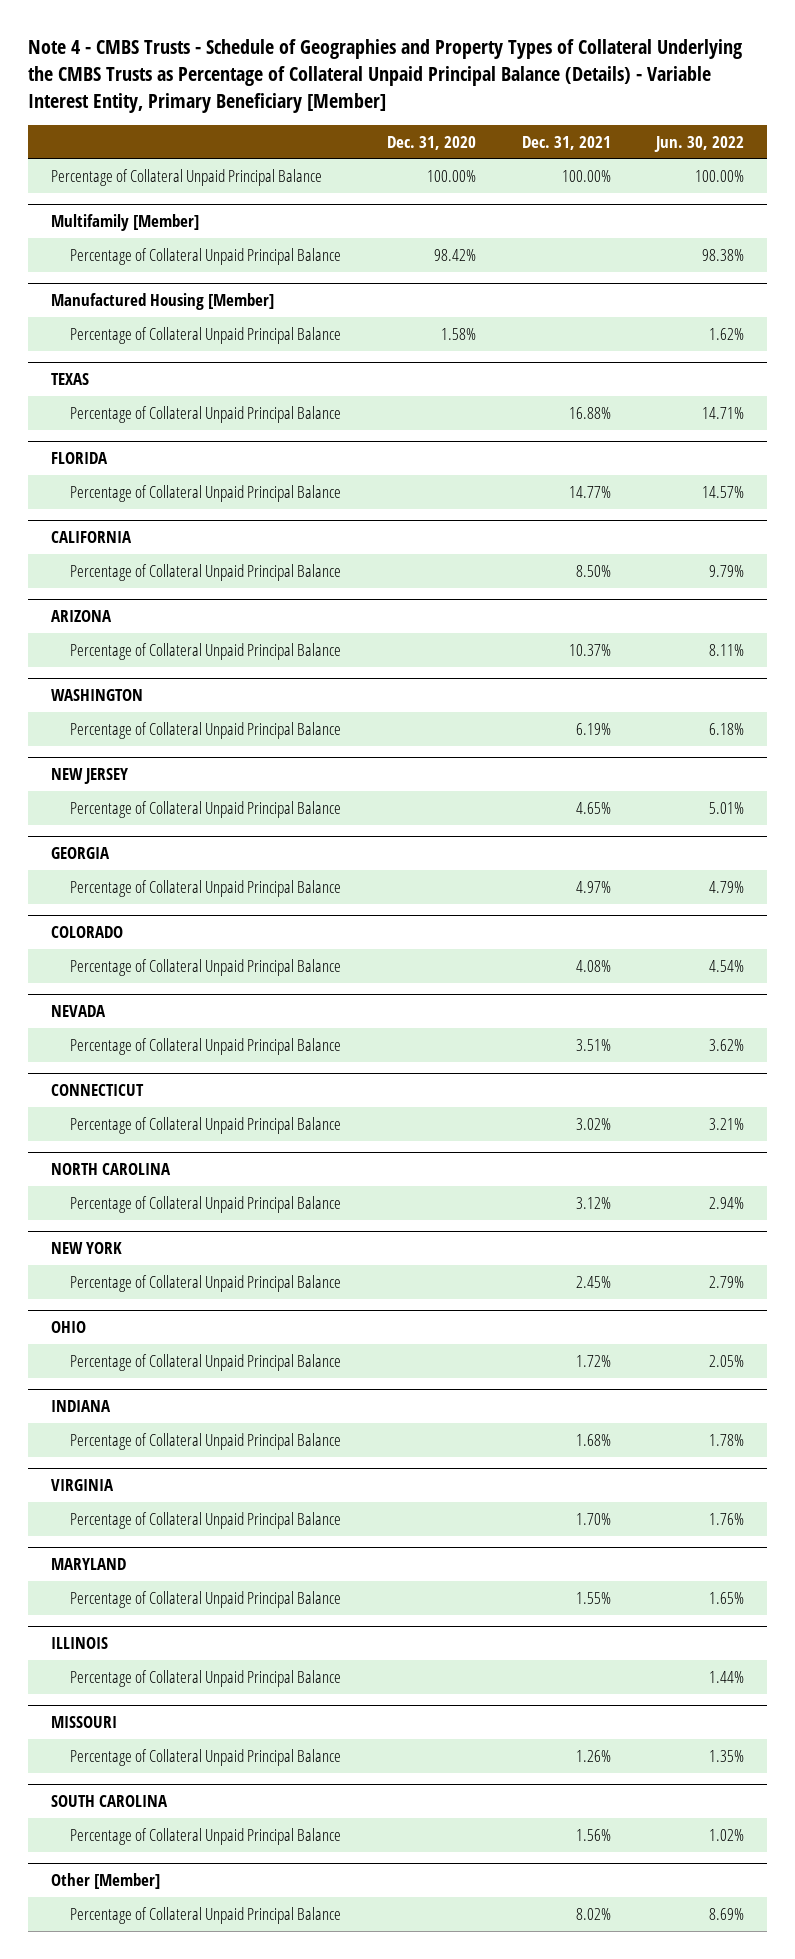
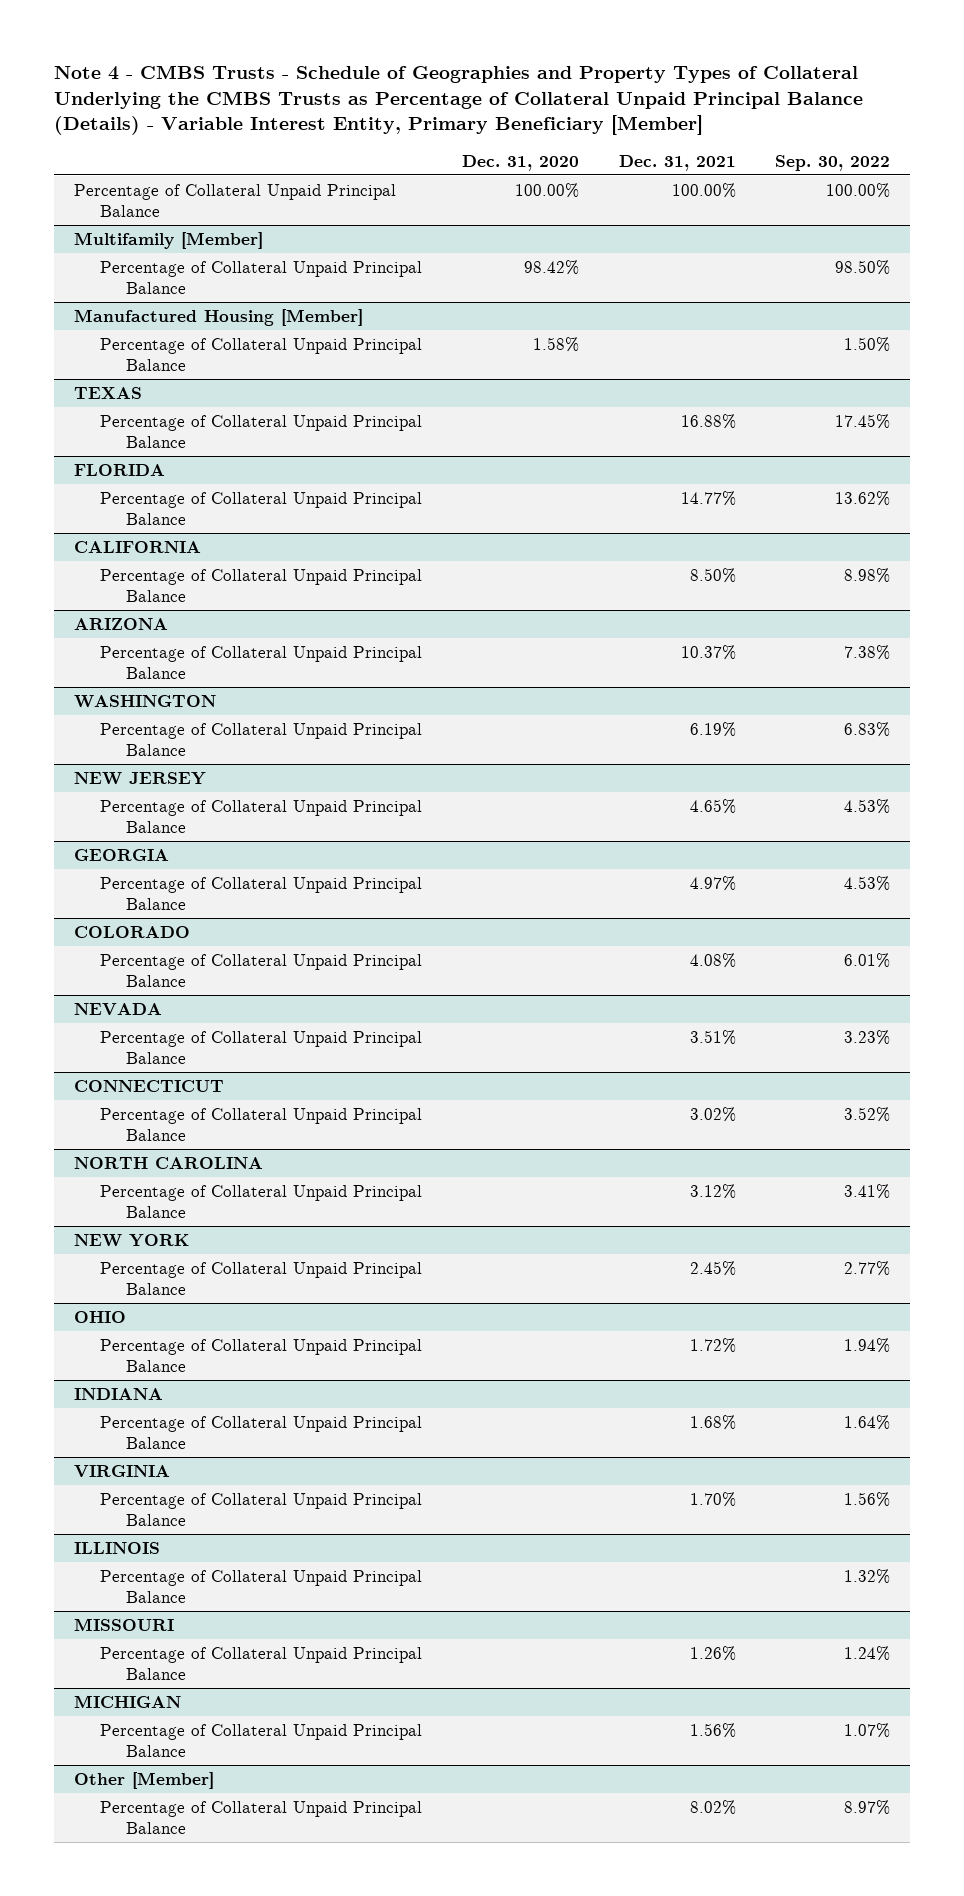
- | Dec. 31, 2020 | Dec. 31, 2021 | Jun. 30, 2022
+ | Dec. 31, 2020 | Dec. 31, 2021 | Sep. 30, 2022
- MARYLAND
- Percentage of Collateral Unpaid Principal Balance | | 1.55% | 1.65%
- SOUTH CAROLINA
+ MICHIGAN

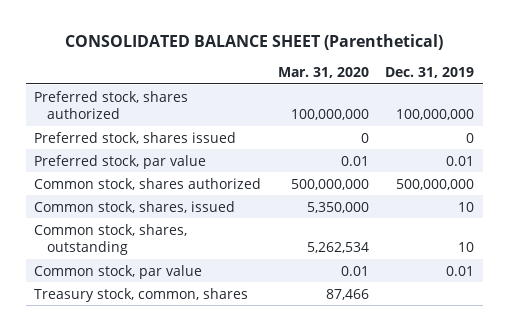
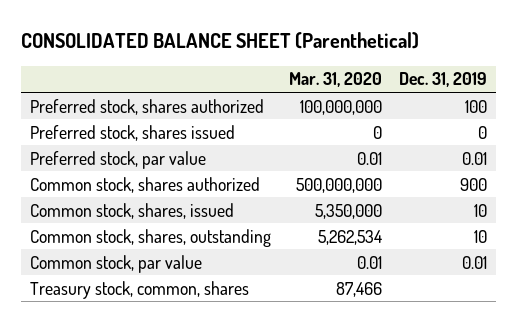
- Preferred stock, shares authorized | 100,000,000 | 100,000,000
+ Preferred stock, shares authorized | 100,000,000 | 100
- Common stock, shares authorized | 500,000,000 | 500,000,000
+ Common stock, shares authorized | 500,000,000 | 900

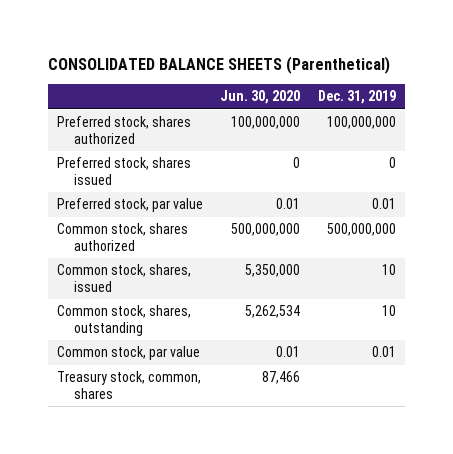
- CONSOLIDATED BALANCE SHEET (Parenthetical)
+ CONSOLIDATED BALANCE SHEETS (Parenthetical)
- | Mar. 31, 2020 | Dec. 31, 2019
+ | Jun. 30, 2020 | Dec. 31, 2019
- Preferred stock, shares authorized | 100,000,000 | 100
+ Preferred stock, shares authorized | 100,000,000 | 100,000,000
- Common stock, shares authorized | 500,000,000 | 900
+ Common stock, shares authorized | 500,000,000 | 500,000,000

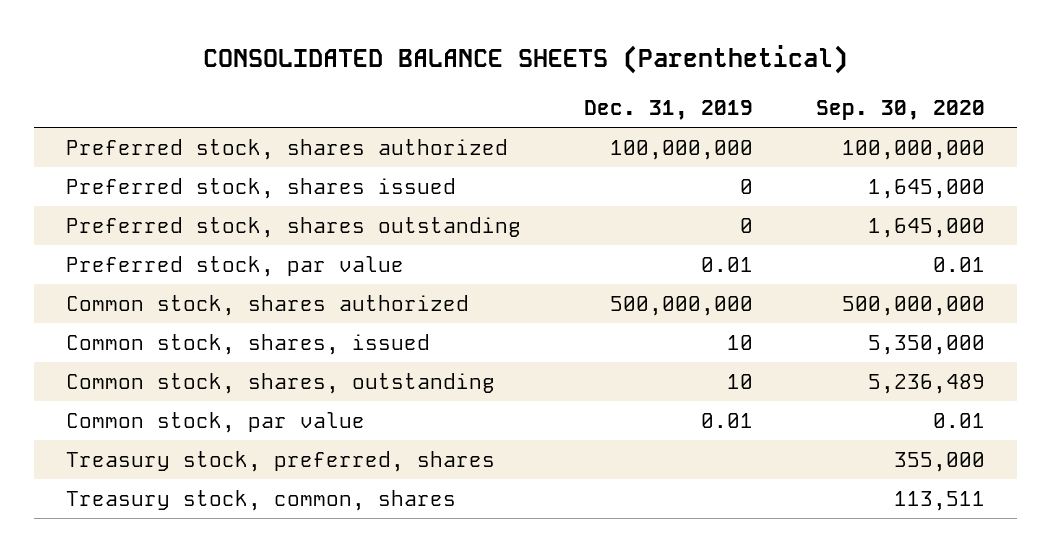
- | Jun. 30, 2020 | Dec. 31, 2019
+ | Dec. 31, 2019 | Sep. 30, 2020
+ Preferred stock, shares outstanding | 0 | 1,645,000
+ Treasury stock, preferred, shares | | 355,000

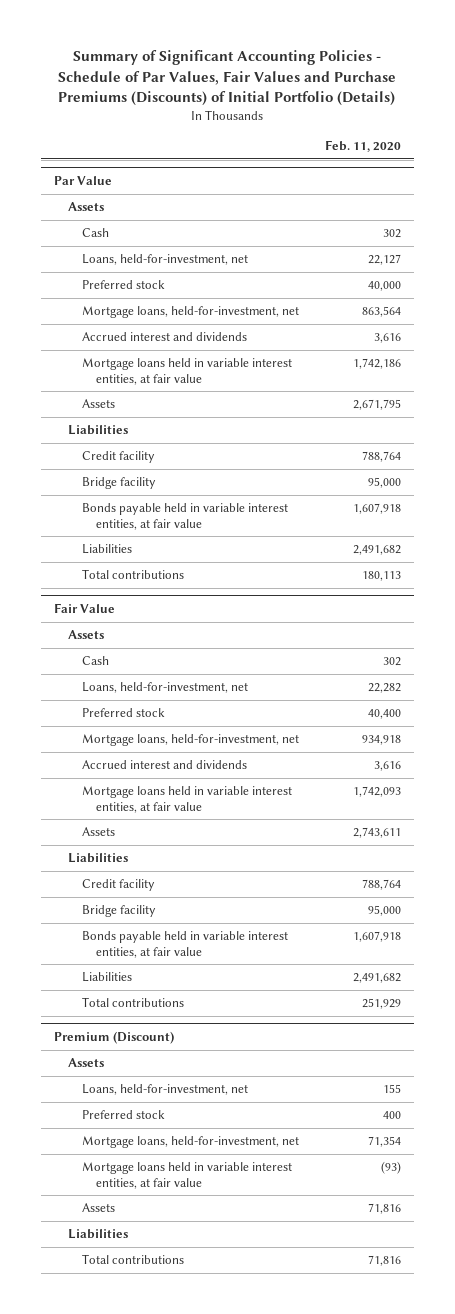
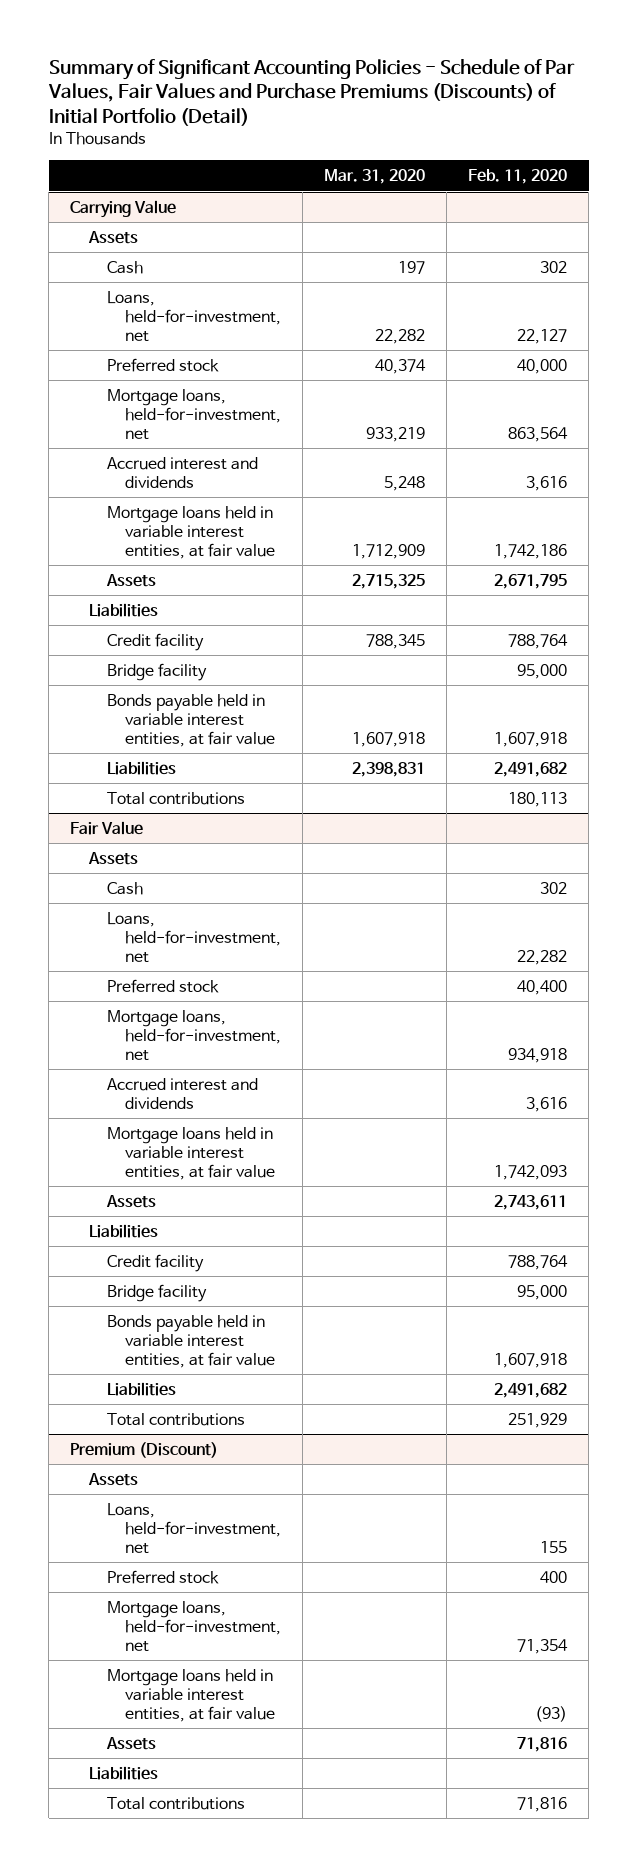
- Summary of Significant Accounting Policies - Schedule of Par Values, Fair Values and Purchase Premiums (Discounts) of Initial Portfolio (Details)
+ Summary of Significant Accounting Policies - Schedule of Par Values, Fair Values and Purchase Premiums (Discounts) of Initial Portfolio (Detail)
- | Feb. 11, 2020
+ | Mar. 31, 2020 | Feb. 11, 2020
- Par Value
+ Carrying Value

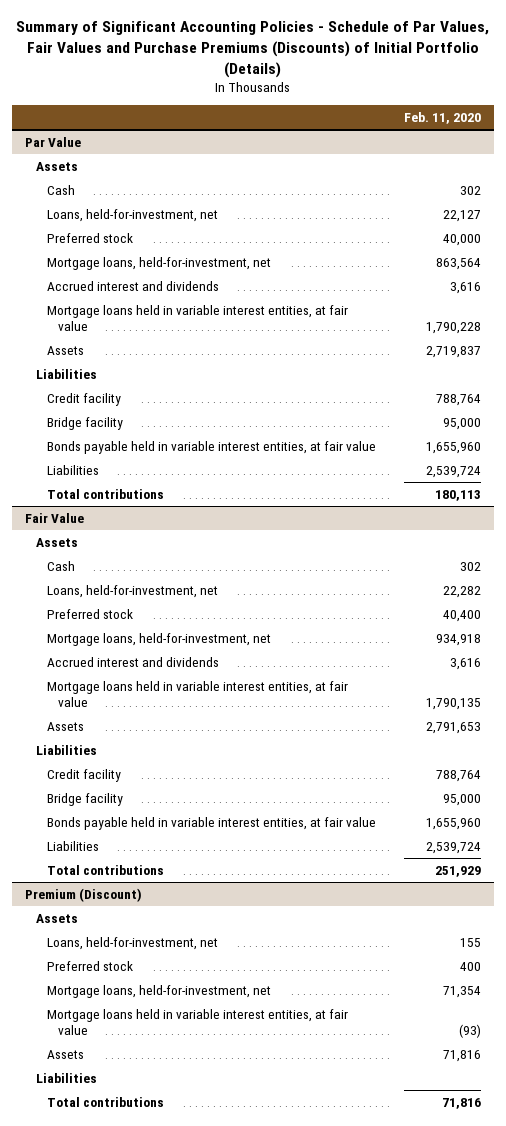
- Summary of Significant Accounting Policies - Schedule of Par Values, Fair Values and Purchase Premiums (Discounts) of Initial Portfolio (Detail)
+ Summary of Significant Accounting Policies - Schedule of Par Values, Fair Values and Purchase Premiums (Discounts) of Initial Portfolio (Details)
- | Mar. 31, 2020 | Feb. 11, 2020
+ | Feb. 11, 2020
- Carrying Value
+ Par Value
- Mortgage loans held in variable interest entities, at fair value | 1,712,909 | 1,742,186
- Assets | 2,715,325 | 2,671,795
+ Mortgage loans held in variable interest entities, at fair value | 1,790,228
+ Assets | 2,719,837
- Bonds payable held in variable interest entities, at fair value | 1,607,918 | 1,607,918
- Liabilities | 2,398,831 | 2,491,682
+ Bonds payable held in variable interest entities, at fair value | 1,655,960
+ Liabilities | 2,539,724
@ Fair Value
- Mortgage loans held in variable interest entities, at fair value | | 1,742,093
- Assets | | 2,743,611
+ Mortgage loans held in variable interest entities, at fair value | 1,790,135
+ Assets | 2,791,653
- Bonds payable held in variable interest entities, at fair value | | 1,607,918
- Liabilities | | 2,491,682
+ Bonds payable held in variable interest entities, at fair value | 1,655,960
+ Liabilities | 2,539,724

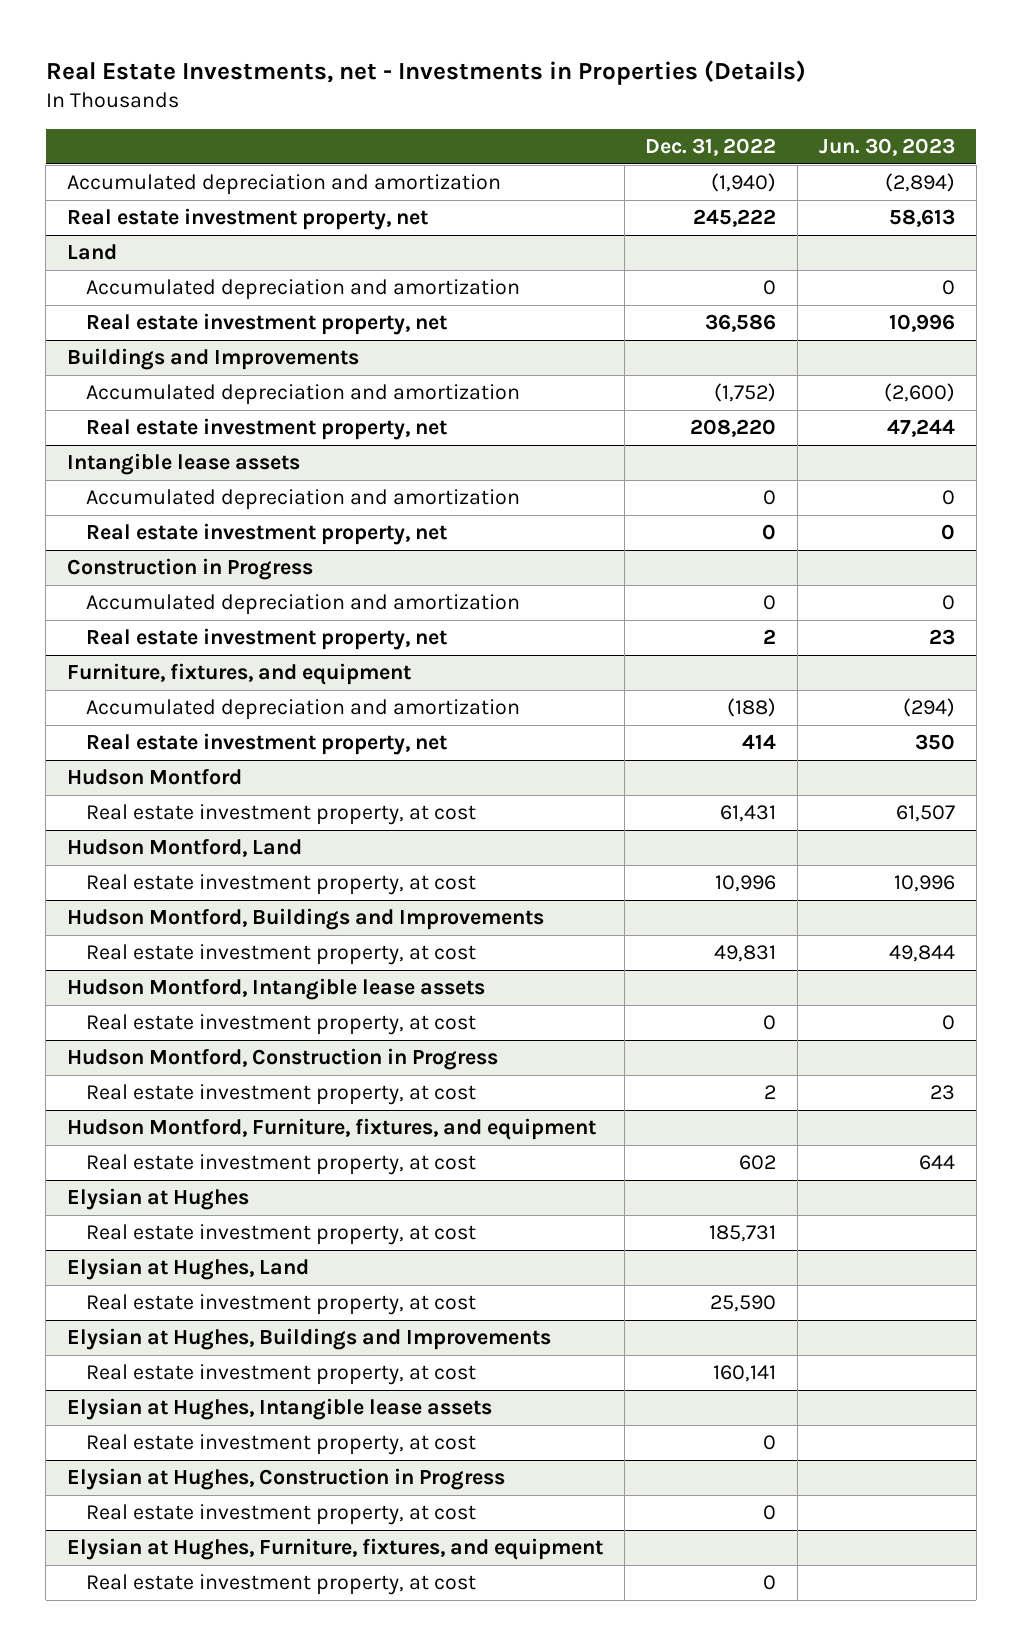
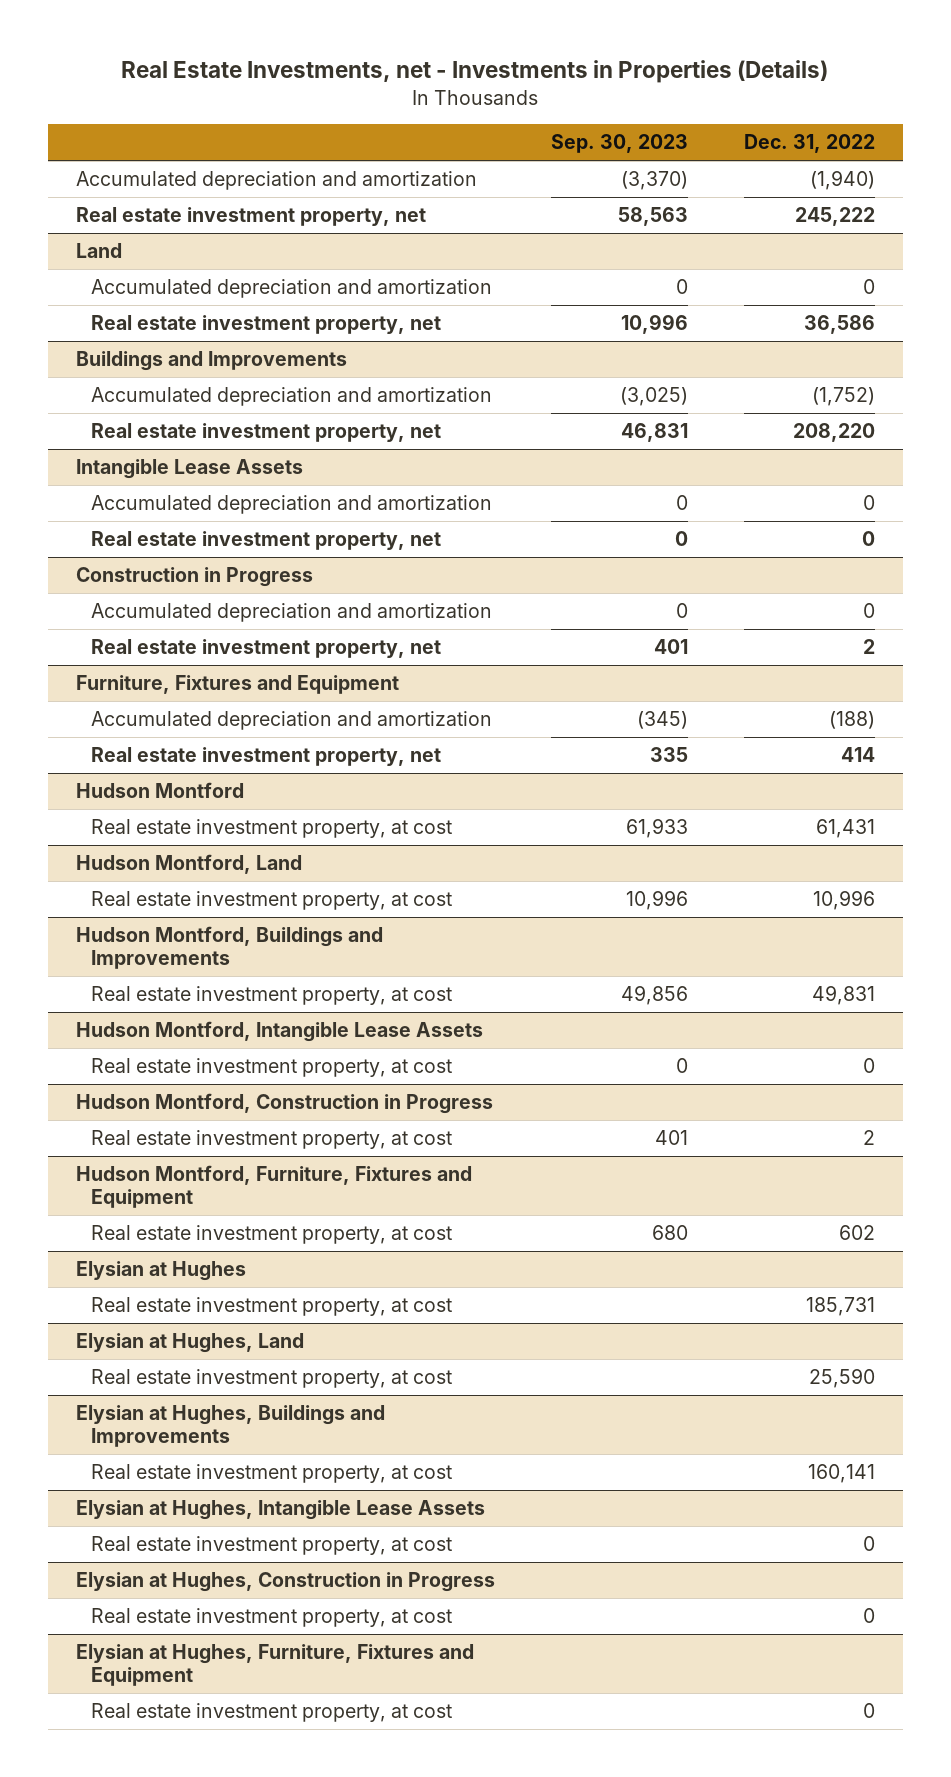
- | Dec. 31, 2022 | Jun. 30, 2023
+ | Sep. 30, 2023 | Dec. 31, 2022
- Intangible lease assets
+ Intangible Lease Assets
- Furniture, fixtures, and equipment
+ Furniture, Fixtures and Equipment
- Hudson Montford, Intangible lease assets
+ Hudson Montford, Intangible Lease Assets
- Hudson Montford, Furniture, fixtures, and equipment
+ Hudson Montford, Furniture, Fixtures and Equipment
- Elysian at Hughes, Intangible lease assets
+ Elysian at Hughes, Intangible Lease Assets
- Elysian at Hughes, Furniture, fixtures, and equipment
+ Elysian at Hughes, Furniture, Fixtures and Equipment

